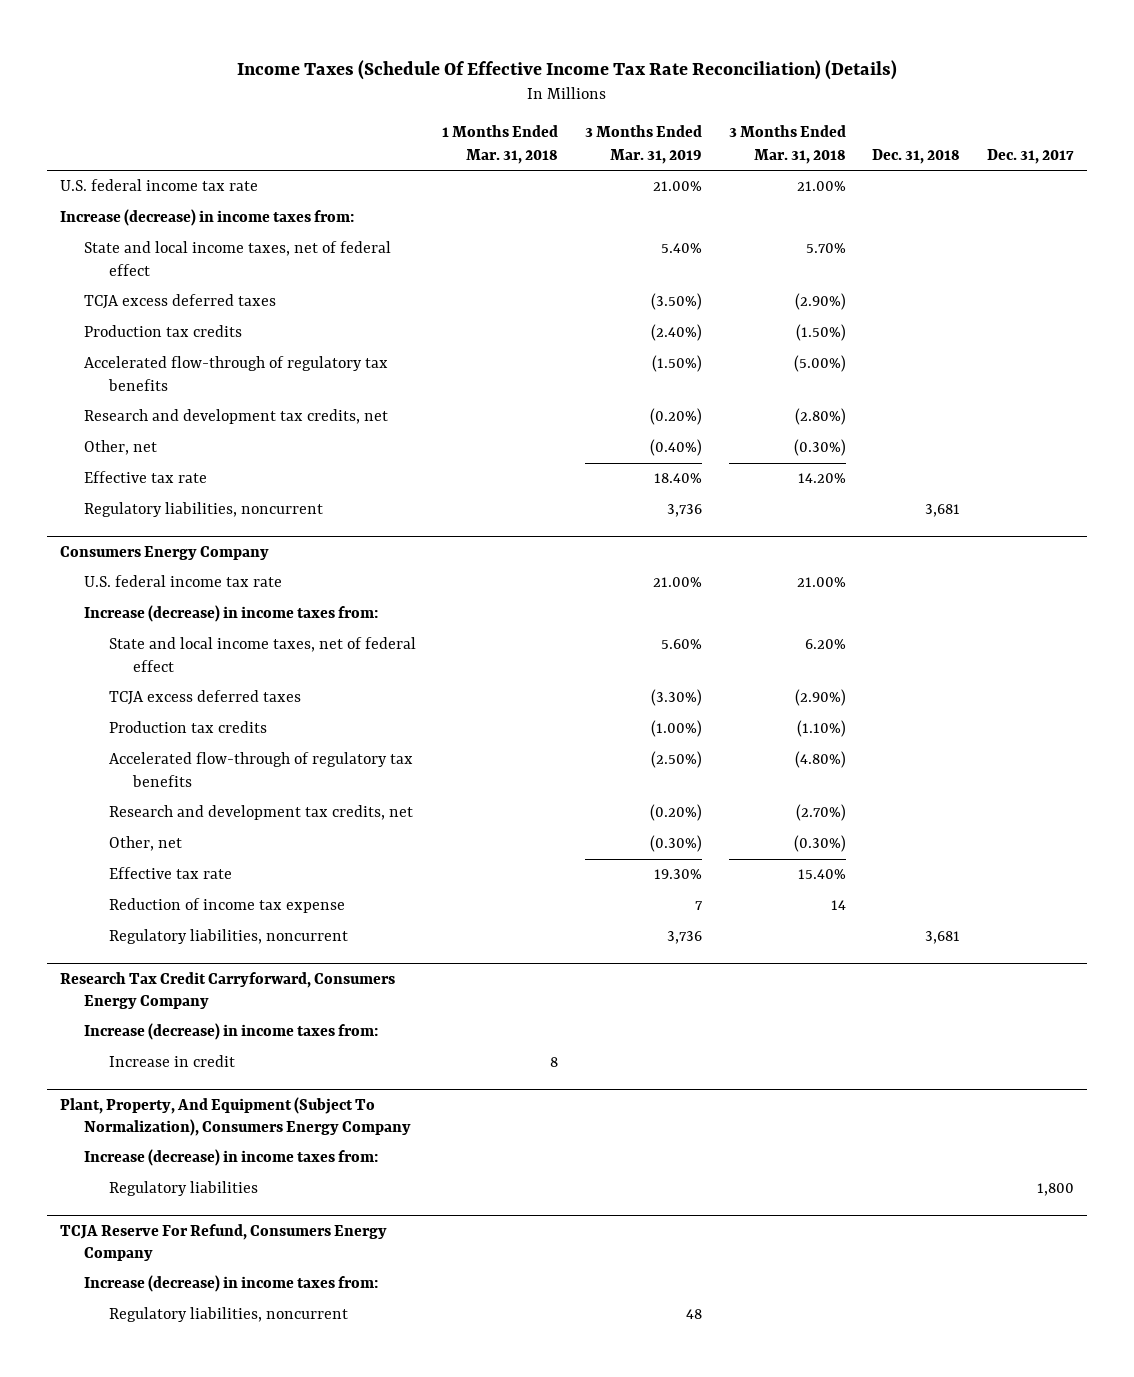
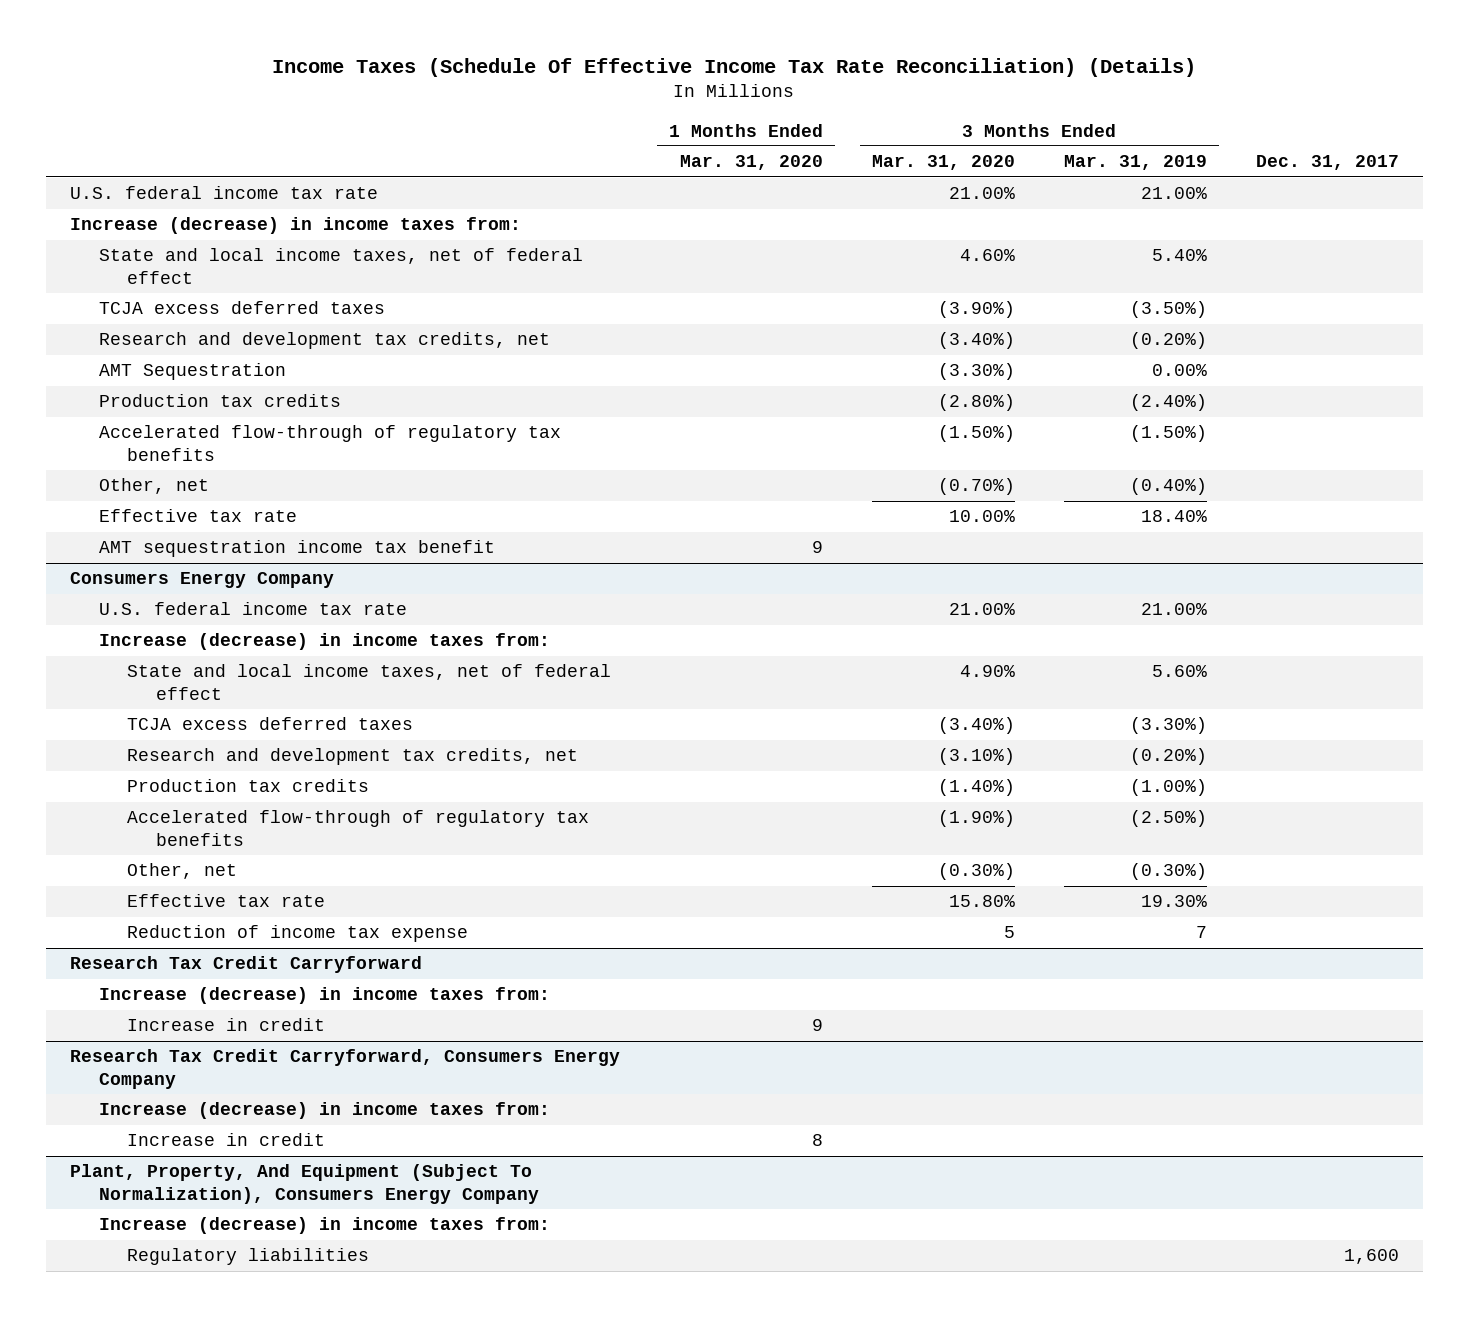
- | 1 Months Ended Mar. 31, 2018 | 3 Months Ended Mar. 31, 2019 | 3 Months Ended Mar. 31, 2018 | Dec. 31, 2018 | Dec. 31, 2017
+ | 1 Months Ended Mar. 31, 2020 | 3 Months Ended Mar. 31, 2020 | 3 Months Ended Mar. 31, 2019 | Dec. 31, 2017
moved up: Research and development tax credits, net | | (3.40%) | (0.20%) |
+ AMT Sequestration | | (3.30%) | 0.00% |
- Regulatory liabilities, noncurrent | | 3,736 | | 3,681 |
+ AMT sequestration income tax benefit | 9 | | |
@ Consumers Energy Company
moved up: Research and development tax credits, net | | (3.10%) | (0.20%) |
- Regulatory liabilities, noncurrent | | 3,736 | | 3,681 |
+ Research Tax Credit Carryforward
+ Increase (decrease) in income taxes from:
+ Increase in credit | 9 | | |
@ Plant, Property, And Equipment (Subject To Normalization), Consumers Energy Company
- Regulatory liabilities | | | | | 1,800
- TCJA Reserve For Refund, Consumers Energy Company
- Increase (decrease) in income taxes from:
- Regulatory liabilities, noncurrent | | 48 | | |
@ Plant, Property, And Equipment (Subject To Normalization), Consumers Energy Company
+ Regulatory liabilities | | | | 1,600

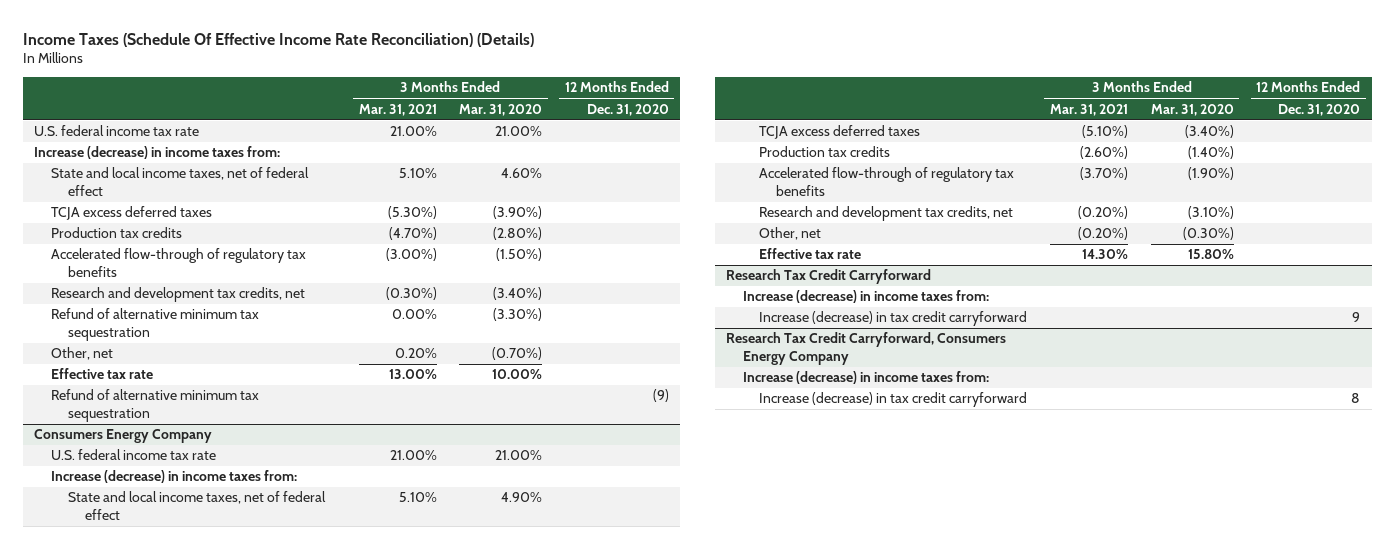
- Income Taxes (Schedule Of Effective Income Tax Rate Reconciliation) (Details)
+ Income Taxes (Schedule Of Effective Income Rate Reconciliation) (Details)
- | 1 Months Ended Mar. 31, 2020 | 3 Months Ended Mar. 31, 2020 | 3 Months Ended Mar. 31, 2019 | Dec. 31, 2017
+ | 3 Months Ended Mar. 31, 2021 | 3 Months Ended Mar. 31, 2020 | 12 Months Ended Dec. 31, 2020
- AMT Sequestration | | (3.30%) | 0.00% |
moved down: Research and development tax credits, net | (0.30%) | (3.40%) |
+ Refund of alternative minimum tax sequestration | 0.00% | (3.30%) |
- AMT sequestration income tax benefit | 9 | | |
+ Refund of alternative minimum tax sequestration | | | (9)
@ Consumers Energy Company
moved down: Research and development tax credits, net | (0.20%) | (3.10%) |
- Reduction of income tax expense | | 5 | 7 |
@ Research Tax Credit Carryforward
- Increase in credit | 9 | | |
+ Increase (decrease) in tax credit carryforward | | | 9
@ Research Tax Credit Carryforward, Consumers Energy Company
- Increase in credit | 8 | | |
- Plant, Property, And Equipment (Subject To Normalization), Consumers Energy Company
- Increase (decrease) in income taxes from:
- Regulatory liabilities | | | | 1,600
@ Research Tax Credit Carryforward, Consumers Energy Company
+ Increase (decrease) in tax credit carryforward | | | 8

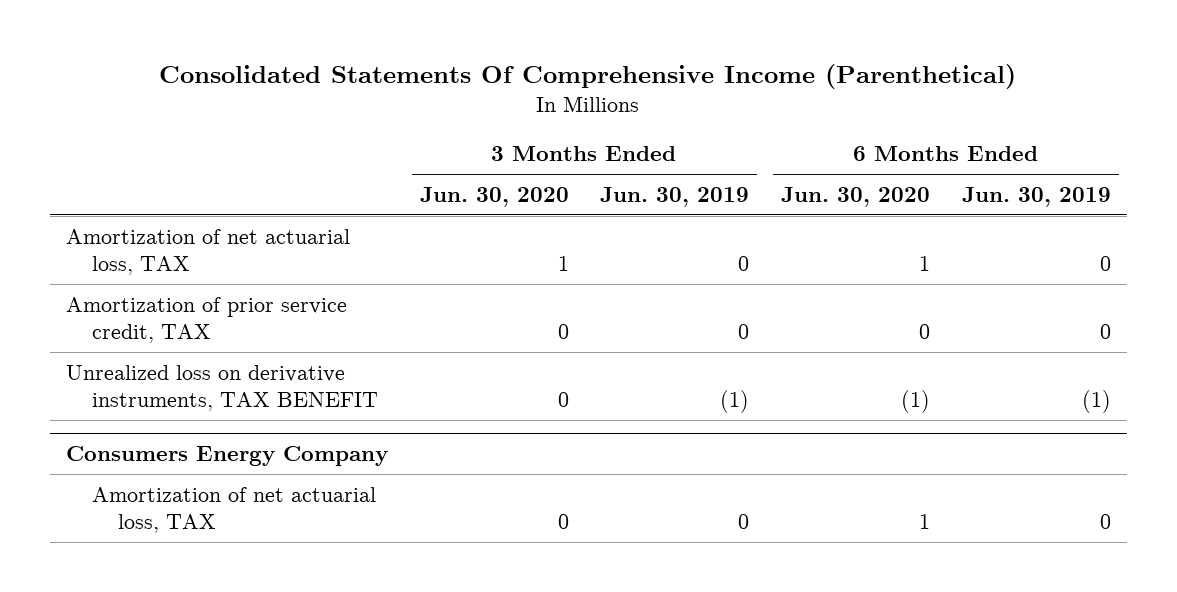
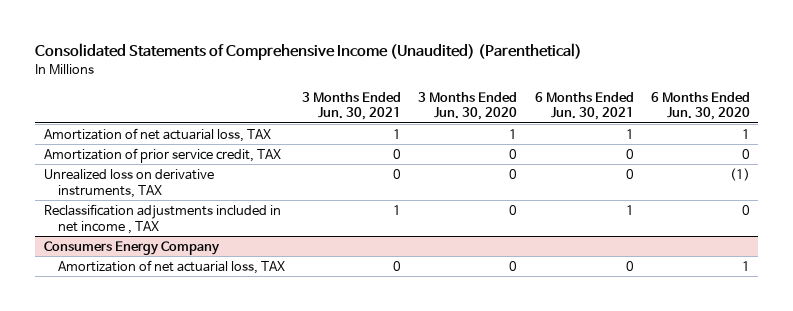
- Consolidated Statements Of Comprehensive Income (Parenthetical)
+ Consolidated Statements of Comprehensive Income (Unaudited) (Parenthetical)
- | 3 Months Ended Jun. 30, 2020 | 3 Months Ended Jun. 30, 2019 | 6 Months Ended Jun. 30, 2020 | 6 Months Ended Jun. 30, 2019
+ | 3 Months Ended Jun. 30, 2021 | 3 Months Ended Jun. 30, 2020 | 6 Months Ended Jun. 30, 2021 | 6 Months Ended Jun. 30, 2020
- Unrealized loss on derivative instruments, TAX BENEFIT | 0 | (1) | (1) | (1)
+ Unrealized loss on derivative instruments, TAX | 0 | 0 | 0 | (1)
+ Reclassification adjustments included in net income , TAX | 1 | 0 | 1 | 0

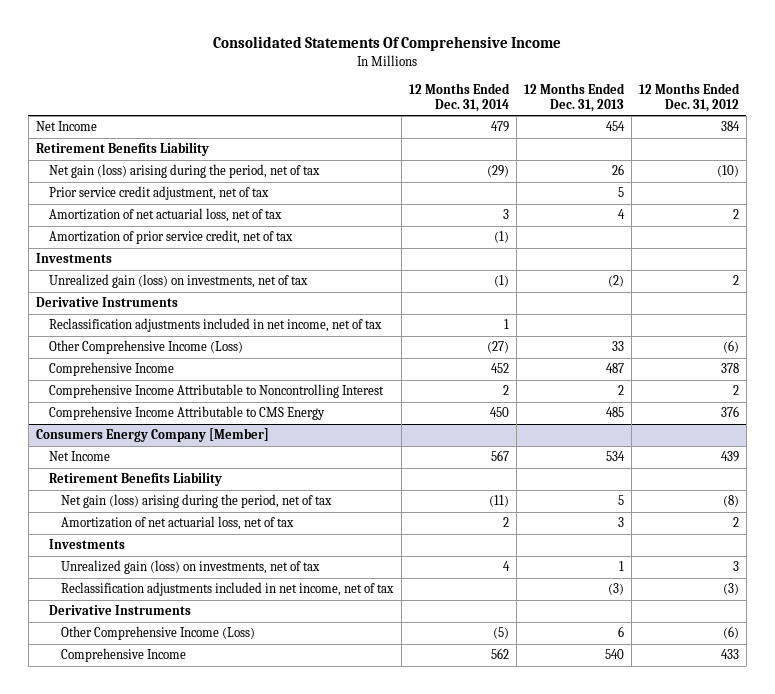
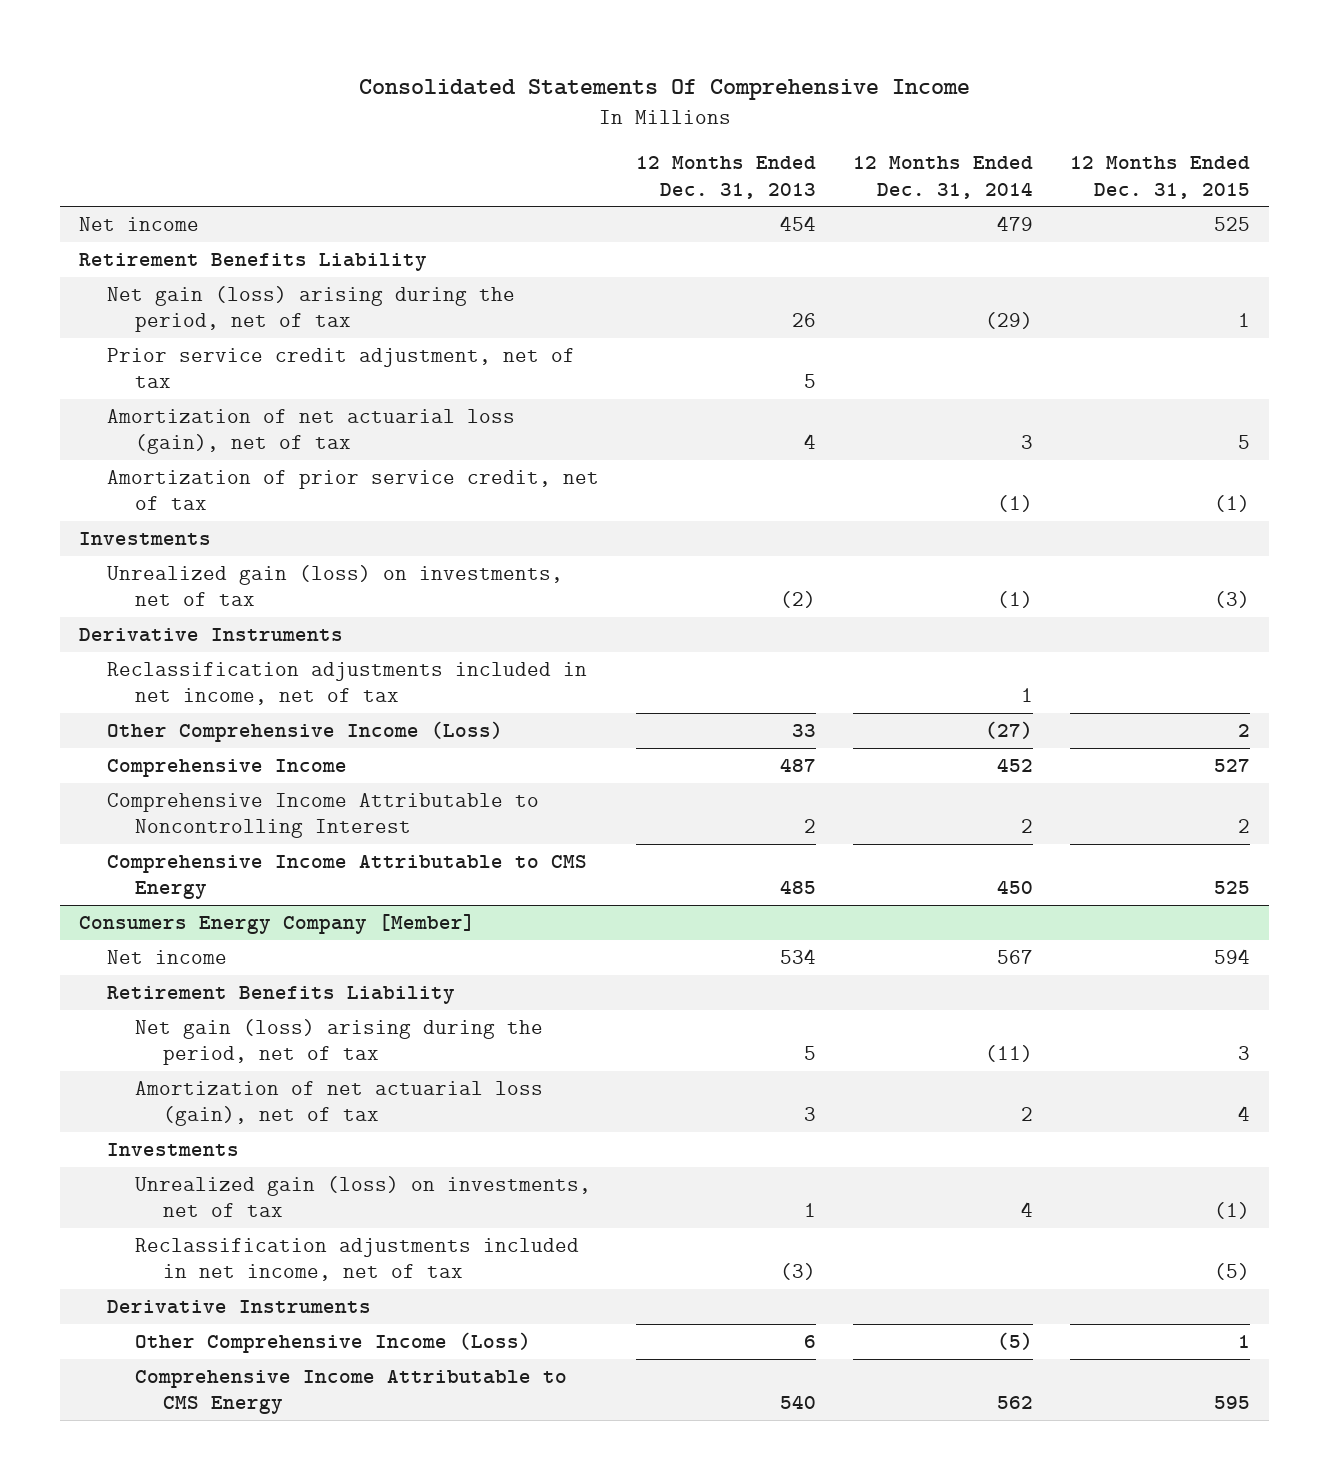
- | 12 Months Ended Dec. 31, 2014 | 12 Months Ended Dec. 31, 2013 | 12 Months Ended Dec. 31, 2012
+ | 12 Months Ended Dec. 31, 2013 | 12 Months Ended Dec. 31, 2014 | 12 Months Ended Dec. 31, 2015
- Net Income | 479 | 454 | 384
+ Net income | 454 | 479 | 525
- Amortization of net actuarial loss, net of tax | 3 | 4 | 2
+ Amortization of net actuarial loss (gain), net of tax | 4 | 3 | 5
@ Consumers Energy Company [Member]
- Net Income | 567 | 534 | 439
+ Net income | 534 | 567 | 594
- Amortization of net actuarial loss, net of tax | 2 | 3 | 2
+ Amortization of net actuarial loss (gain), net of tax | 3 | 2 | 4
- Comprehensive Income | 562 | 540 | 433
+ Comprehensive Income Attributable to CMS Energy | 540 | 562 | 595

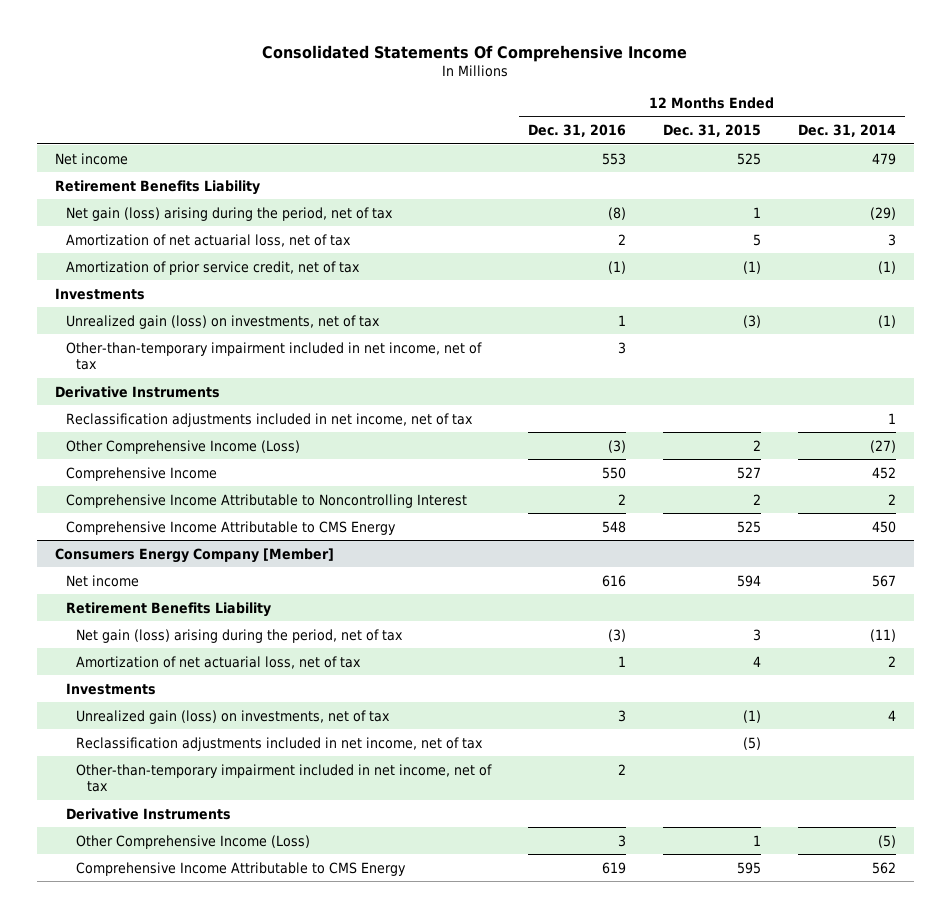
- | 12 Months Ended Dec. 31, 2013 | 12 Months Ended Dec. 31, 2014 | 12 Months Ended Dec. 31, 2015
+ | 12 Months Ended Dec. 31, 2016 | 12 Months Ended Dec. 31, 2015 | 12 Months Ended Dec. 31, 2014
- Prior service credit adjustment, net of tax | 5 | |
- Amortization of net actuarial loss (gain), net of tax | 4 | 3 | 5
+ Amortization of net actuarial loss, net of tax | 2 | 5 | 3
+ Other-than-temporary impairment included in net income, net of tax | 3 | |
@ Consumers Energy Company [Member]
- Amortization of net actuarial loss (gain), net of tax | 3 | 2 | 4
+ Amortization of net actuarial loss, net of tax | 1 | 4 | 2
+ Other-than-temporary impairment included in net income, net of tax | 2 | |

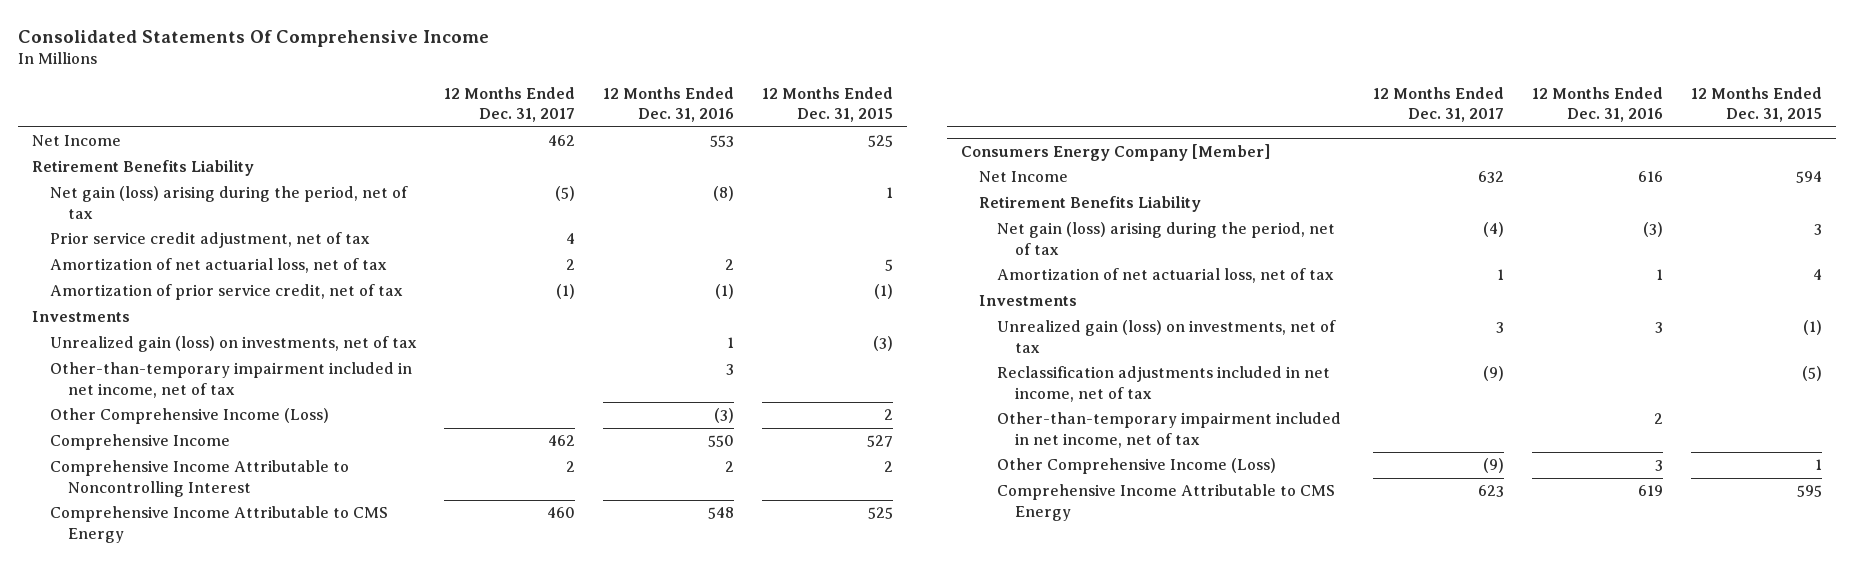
- | 12 Months Ended Dec. 31, 2016 | 12 Months Ended Dec. 31, 2015 | 12 Months Ended Dec. 31, 2014
+ | 12 Months Ended Dec. 31, 2017 | 12 Months Ended Dec. 31, 2016 | 12 Months Ended Dec. 31, 2015
- Net income | 553 | 525 | 479
+ Net Income | 462 | 553 | 525
+ Prior service credit adjustment, net of tax | 4 | |
- Derivative Instruments
- Reclassification adjustments included in net income, net of tax | | | 1
@ Consumers Energy Company [Member]
- Net income | 616 | 594 | 567
+ Net Income | 632 | 616 | 594
- Derivative Instruments

